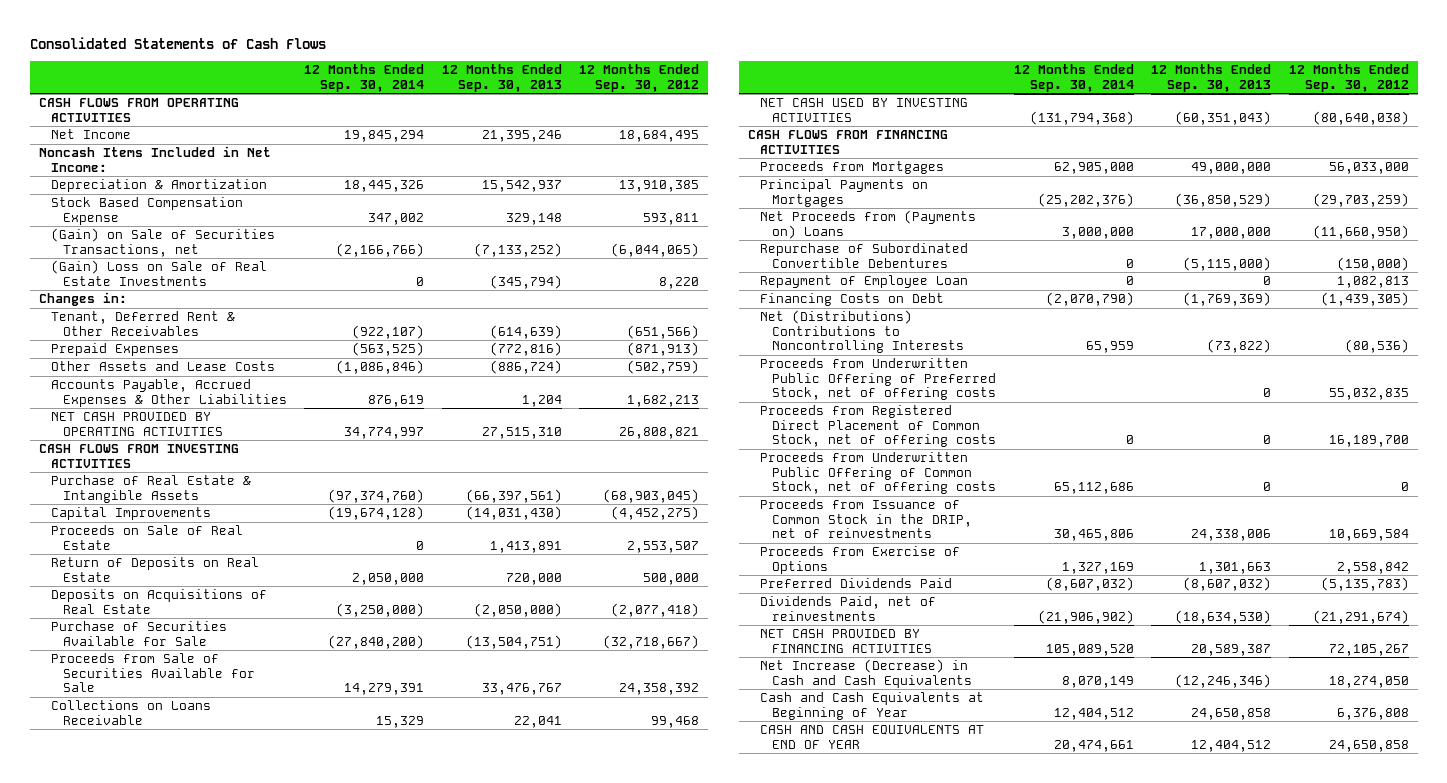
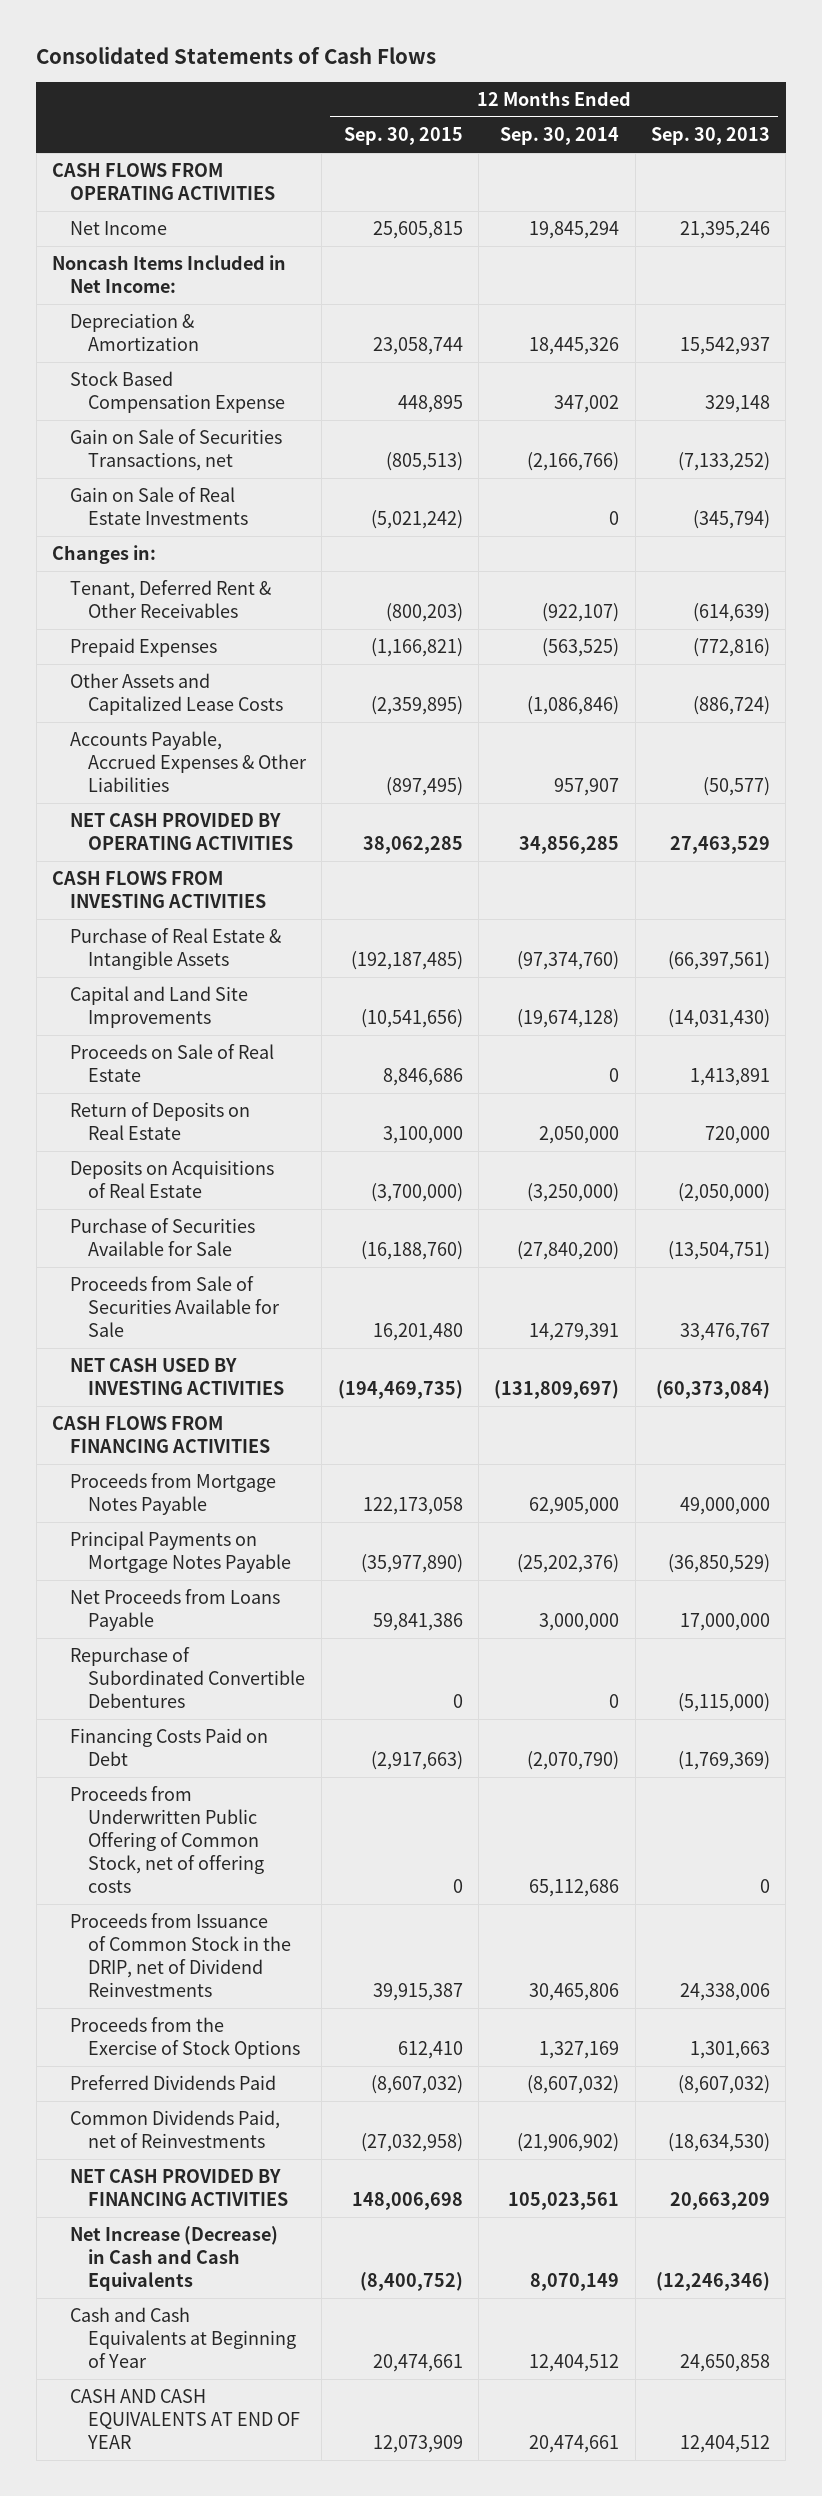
- | 12 Months Ended Sep. 30, 2014 | 12 Months Ended Sep. 30, 2013 | 12 Months Ended Sep. 30, 2012
+ | 12 Months Ended Sep. 30, 2015 | 12 Months Ended Sep. 30, 2014 | 12 Months Ended Sep. 30, 2013
- (Gain) on Sale of Securities Transactions, net | (2,166,766) | (7,133,252) | (6,044,065)
- (Gain) Loss on Sale of Real Estate Investments | 0 | (345,794) | 8,220
+ Gain on Sale of Securities Transactions, net | (805,513) | (2,166,766) | (7,133,252)
+ Gain on Sale of Real Estate Investments | (5,021,242) | 0 | (345,794)
- Other Assets and Lease Costs | (1,086,846) | (886,724) | (502,759)
- Accounts Payable, Accrued Expenses & Other Liabilities | 876,619 | 1,204 | 1,682,213
- NET CASH PROVIDED BY OPERATING ACTIVITIES | 34,774,997 | 27,515,310 | 26,808,821
+ Other Assets and Capitalized Lease Costs | (2,359,895) | (1,086,846) | (886,724)
+ Accounts Payable, Accrued Expenses & Other Liabilities | (897,495) | 957,907 | (50,577)
+ NET CASH PROVIDED BY OPERATING ACTIVITIES | 38,062,285 | 34,856,285 | 27,463,529
- Capital Improvements | (19,674,128) | (14,031,430) | (4,452,275)
+ Capital and Land Site Improvements | (10,541,656) | (19,674,128) | (14,031,430)
- Collections on Loans Receivable | 15,329 | 22,041 | 99,468
- NET CASH USED BY INVESTING ACTIVITIES | (131,794,368) | (60,351,043) | (80,640,038)
+ NET CASH USED BY INVESTING ACTIVITIES | (194,469,735) | (131,809,697) | (60,373,084)
- Proceeds from Mortgages | 62,905,000 | 49,000,000 | 56,033,000
- Principal Payments on Mortgages | (25,202,376) | (36,850,529) | (29,703,259)
- Net Proceeds from (Payments on) Loans | 3,000,000 | 17,000,000 | (11,660,950)
+ Proceeds from Mortgage Notes Payable | 122,173,058 | 62,905,000 | 49,000,000
+ Principal Payments on Mortgage Notes Payable | (35,977,890) | (25,202,376) | (36,850,529)
+ Net Proceeds from Loans Payable | 59,841,386 | 3,000,000 | 17,000,000
- Repayment of Employee Loan | 0 | 0 | 1,082,813
- Financing Costs on Debt | (2,070,790) | (1,769,369) | (1,439,305)
- Net (Distributions) Contributions to Noncontrolling Interests | 65,959 | (73,822) | (80,536)
- Proceeds from Underwritten Public Offering of Preferred Stock, net of offering costs | | 0 | 55,032,835
- Proceeds from Registered Direct Placement of Common Stock, net of offering costs | 0 | 0 | 16,189,700
+ Financing Costs Paid on Debt | (2,917,663) | (2,070,790) | (1,769,369)
- Proceeds from Issuance of Common Stock in the DRIP, net of reinvestments | 30,465,806 | 24,338,006 | 10,669,584
- Proceeds from Exercise of Options | 1,327,169 | 1,301,663 | 2,558,842
+ Proceeds from Issuance of Common Stock in the DRIP, net of Dividend Reinvestments | 39,915,387 | 30,465,806 | 24,338,006
+ Proceeds from the Exercise of Stock Options | 612,410 | 1,327,169 | 1,301,663
- Dividends Paid, net of reinvestments | (21,906,902) | (18,634,530) | (21,291,674)
- NET CASH PROVIDED BY FINANCING ACTIVITIES | 105,089,520 | 20,589,387 | 72,105,267
+ Common Dividends Paid, net of Reinvestments | (27,032,958) | (21,906,902) | (18,634,530)
+ NET CASH PROVIDED BY FINANCING ACTIVITIES | 148,006,698 | 105,023,561 | 20,663,209

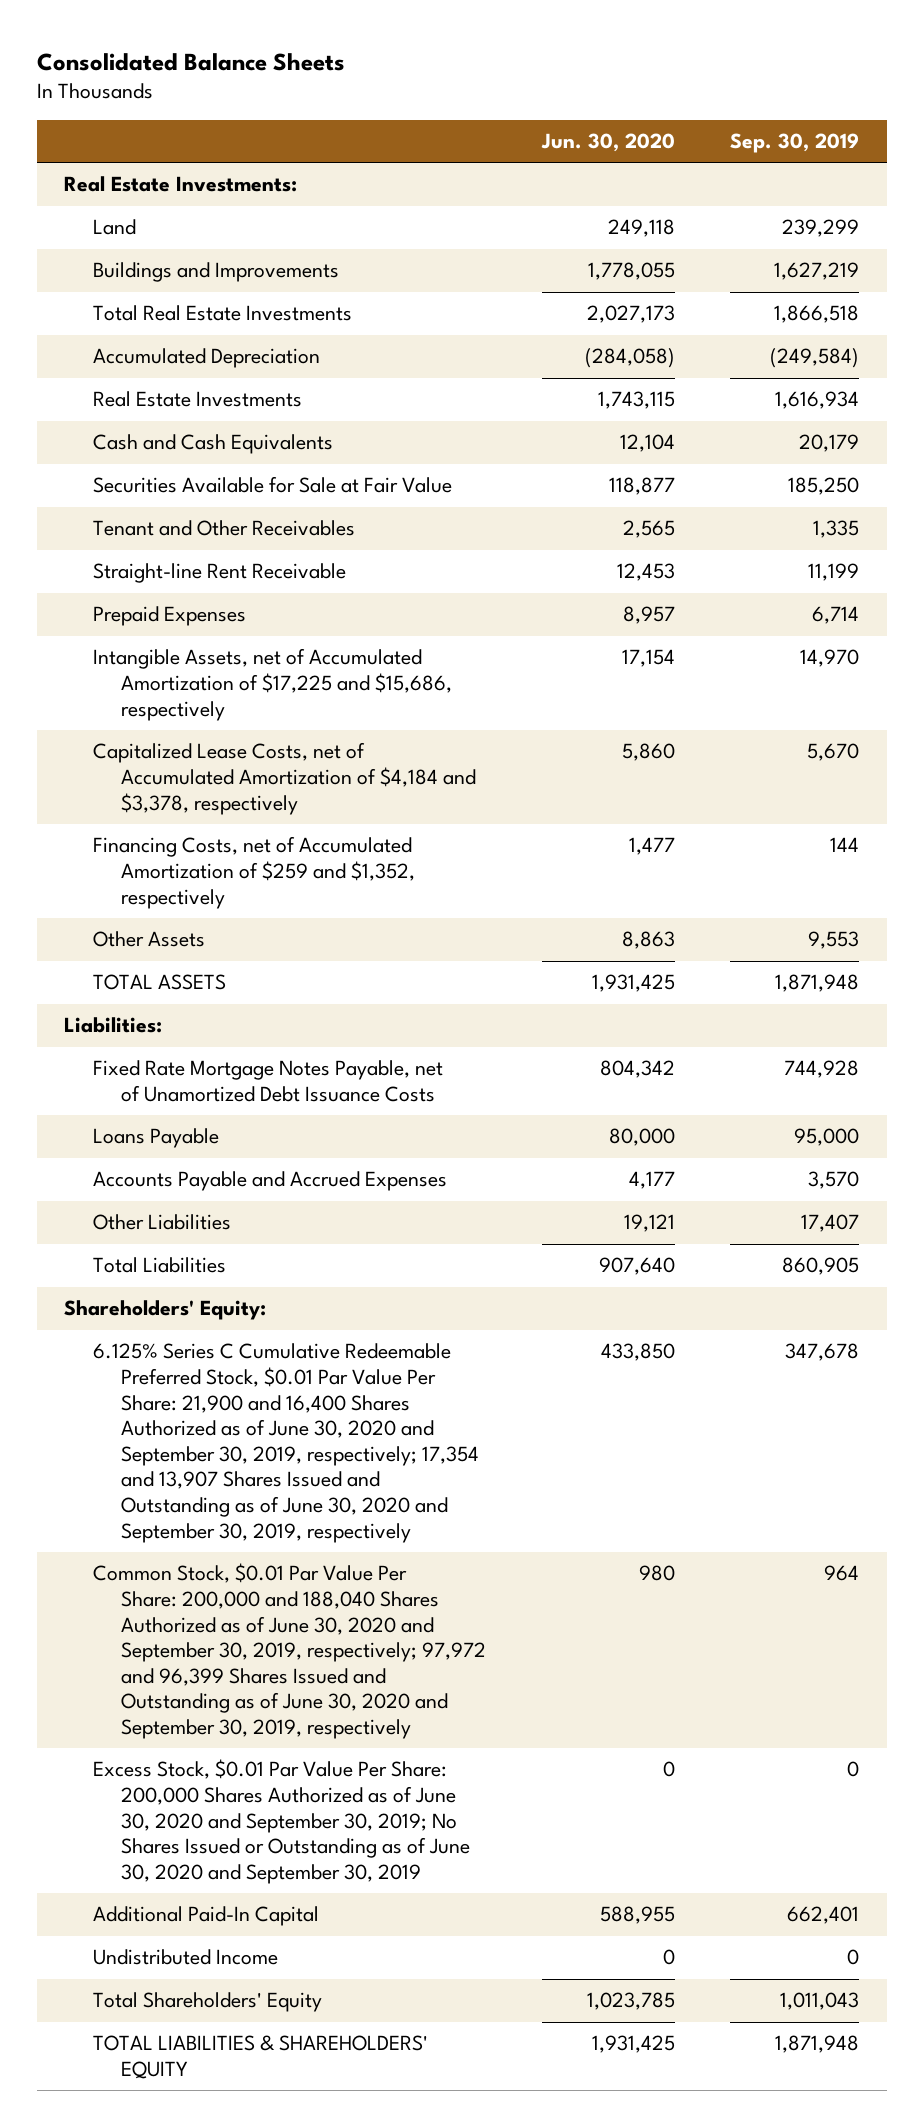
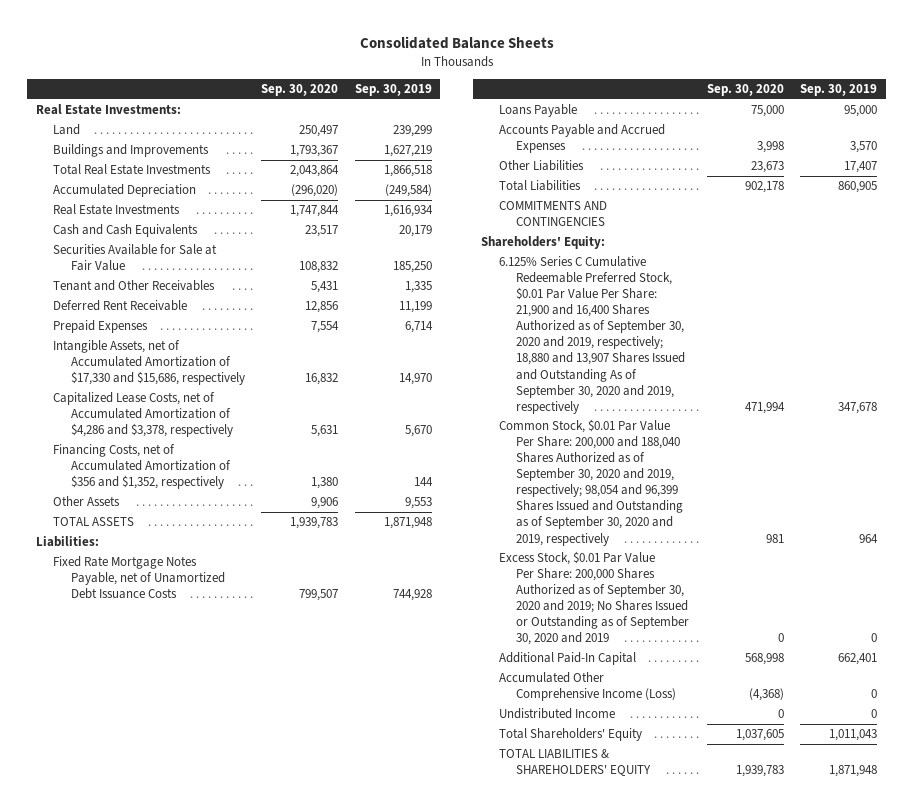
- | Jun. 30, 2020 | Sep. 30, 2019
+ | Sep. 30, 2020 | Sep. 30, 2019
- Straight-line Rent Receivable | 12,453 | 11,199
+ Deferred Rent Receivable | 12,856 | 11,199
- Intangible Assets, net of Accumulated Amortization of $17,225 and $15,686, respectively | 17,154 | 14,970
- Capitalized Lease Costs, net of Accumulated Amortization of $4,184 and $3,378, respectively | 5,860 | 5,670
- Financing Costs, net of Accumulated Amortization of $259 and $1,352, respectively | 1,477 | 144
+ Intangible Assets, net of Accumulated Amortization of $17,330 and $15,686, respectively | 16,832 | 14,970
+ Capitalized Lease Costs, net of Accumulated Amortization of $4,286 and $3,378, respectively | 5,631 | 5,670
+ Financing Costs, net of Accumulated Amortization of $356 and $1,352, respectively | 1,380 | 144
+ COMMITMENTS AND CONTINGENCIES
- 6.125% Series C Cumulative Redeemable Preferred Stock, $0.01 Par Value Per Share: 21,900 and 16,400 Shares Authorized as of June 30, 2020 and September 30, 2019, respectively; 17,354 and 13,907 Shares Issued and Outstanding as of June 30, 2020 and September 30, 2019, respectively | 433,850 | 347,678
- Common Stock, $0.01 Par Value Per Share: 200,000 and 188,040 Shares Authorized as of June 30, 2020 and September 30, 2019, respectively; 97,972 and 96,399 Shares Issued and Outstanding as of June 30, 2020 and September 30, 2019, respectively | 980 | 964
- Excess Stock, $0.01 Par Value Per Share: 200,000 Shares Authorized as of June 30, 2020 and September 30, 2019; No Shares Issued or Outstanding as of June 30, 2020 and September 30, 2019 | 0 | 0
+ 6.125% Series C Cumulative Redeemable Preferred Stock, $0.01 Par Value Per Share: 21,900 and 16,400 Shares Authorized as of September 30, 2020 and 2019, respectively; 18,880 and 13,907 Shares Issued and Outstanding As of September 30, 2020 and 2019, respectively | 471,994 | 347,678
+ Common Stock, $0.01 Par Value Per Share: 200,000 and 188,040 Shares Authorized as of September 30, 2020 and 2019, respectively; 98,054 and 96,399 Shares Issued and Outstanding as of September 30, 2020 and 2019, respectively | 981 | 964
+ Excess Stock, $0.01 Par Value Per Share: 200,000 Shares Authorized as of September 30, 2020 and 2019; No Shares Issued or Outstanding as of September 30, 2020 and 2019 | 0 | 0
+ Accumulated Other Comprehensive Income (Loss) | (4,368) | 0

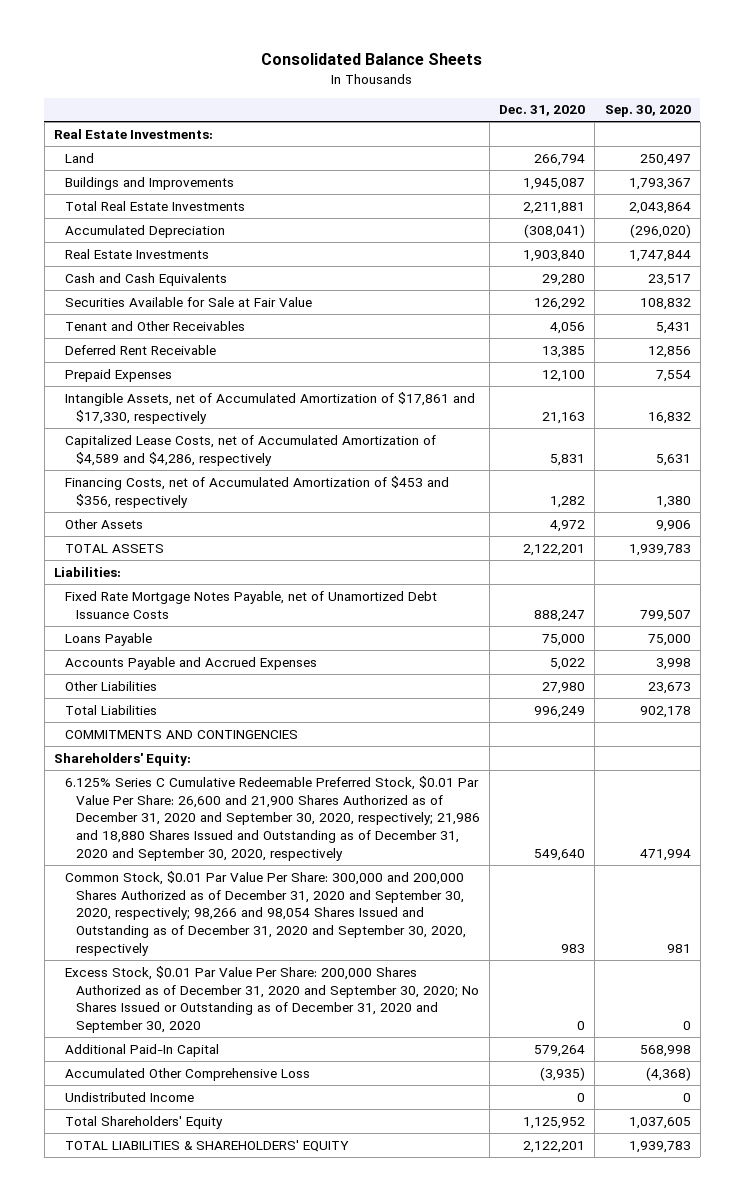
- | Sep. 30, 2020 | Sep. 30, 2019
+ | Dec. 31, 2020 | Sep. 30, 2020
- Intangible Assets, net of Accumulated Amortization of $17,330 and $15,686, respectively | 16,832 | 14,970
- Capitalized Lease Costs, net of Accumulated Amortization of $4,286 and $3,378, respectively | 5,631 | 5,670
- Financing Costs, net of Accumulated Amortization of $356 and $1,352, respectively | 1,380 | 144
+ Intangible Assets, net of Accumulated Amortization of $17,861 and $17,330, respectively | 21,163 | 16,832
+ Capitalized Lease Costs, net of Accumulated Amortization of $4,589 and $4,286, respectively | 5,831 | 5,631
+ Financing Costs, net of Accumulated Amortization of $453 and $356, respectively | 1,282 | 1,380
- 6.125% Series C Cumulative Redeemable Preferred Stock, $0.01 Par Value Per Share: 21,900 and 16,400 Shares Authorized as of September 30, 2020 and 2019, respectively; 18,880 and 13,907 Shares Issued and Outstanding As of September 30, 2020 and 2019, respectively | 471,994 | 347,678
- Common Stock, $0.01 Par Value Per Share: 200,000 and 188,040 Shares Authorized as of September 30, 2020 and 2019, respectively; 98,054 and 96,399 Shares Issued and Outstanding as of September 30, 2020 and 2019, respectively | 981 | 964
- Excess Stock, $0.01 Par Value Per Share: 200,000 Shares Authorized as of September 30, 2020 and 2019; No Shares Issued or Outstanding as of September 30, 2020 and 2019 | 0 | 0
+ 6.125% Series C Cumulative Redeemable Preferred Stock, $0.01 Par Value Per Share: 26,600 and 21,900 Shares Authorized as of December 31, 2020 and September 30, 2020, respectively; 21,986 and 18,880 Shares Issued and Outstanding as of December 31, 2020 and September 30, 2020, respectively | 549,640 | 471,994
+ Common Stock, $0.01 Par Value Per Share: 300,000 and 200,000 Shares Authorized as of December 31, 2020 and September 30, 2020, respectively; 98,266 and 98,054 Shares Issued and Outstanding as of December 31, 2020 and September 30, 2020, respectively | 983 | 981
+ Excess Stock, $0.01 Par Value Per Share: 200,000 Shares Authorized as of December 31, 2020 and September 30, 2020; No Shares Issued or Outstanding as of December 31, 2020 and September 30, 2020 | 0 | 0
- Accumulated Other Comprehensive Income (Loss) | (4,368) | 0
+ Accumulated Other Comprehensive Loss | (3,935) | (4,368)

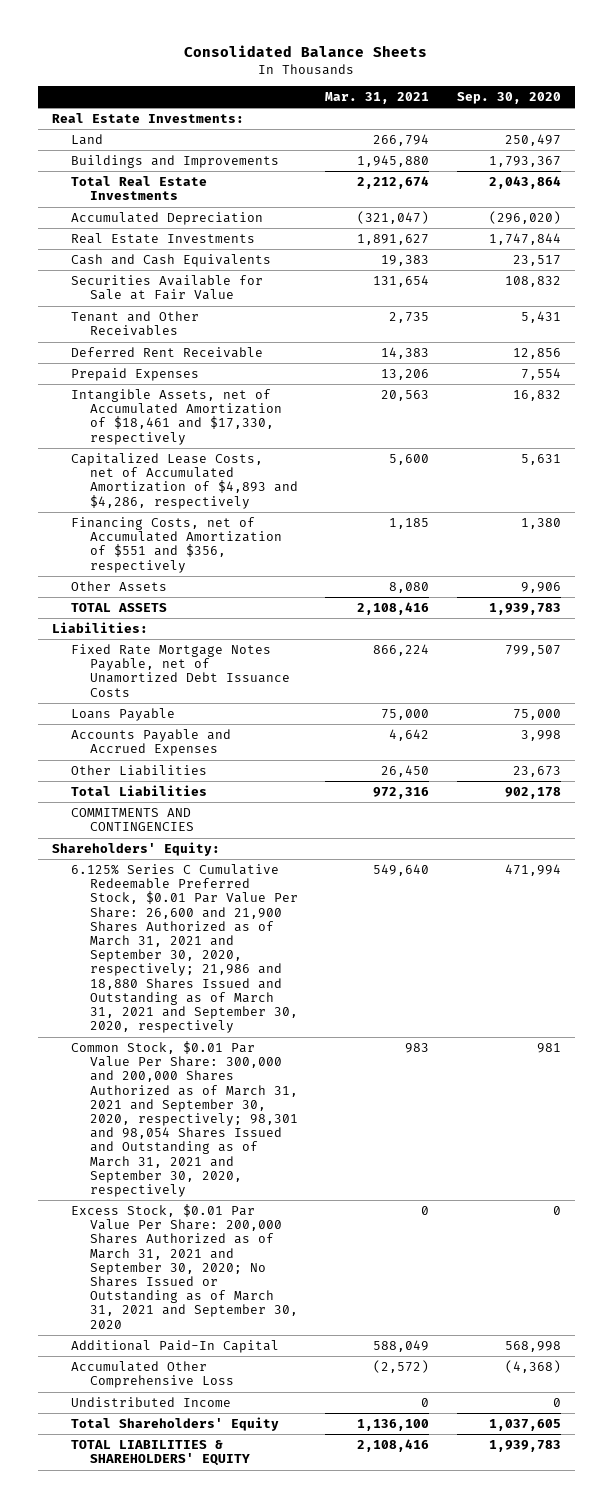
- | Dec. 31, 2020 | Sep. 30, 2020
+ | Mar. 31, 2021 | Sep. 30, 2020
- Intangible Assets, net of Accumulated Amortization of $17,861 and $17,330, respectively | 21,163 | 16,832
- Capitalized Lease Costs, net of Accumulated Amortization of $4,589 and $4,286, respectively | 5,831 | 5,631
- Financing Costs, net of Accumulated Amortization of $453 and $356, respectively | 1,282 | 1,380
+ Intangible Assets, net of Accumulated Amortization of $18,461 and $17,330, respectively | 20,563 | 16,832
+ Capitalized Lease Costs, net of Accumulated Amortization of $4,893 and $4,286, respectively | 5,600 | 5,631
+ Financing Costs, net of Accumulated Amortization of $551 and $356, respectively | 1,185 | 1,380
- 6.125% Series C Cumulative Redeemable Preferred Stock, $0.01 Par Value Per Share: 26,600 and 21,900 Shares Authorized as of December 31, 2020 and September 30, 2020, respectively; 21,986 and 18,880 Shares Issued and Outstanding as of December 31, 2020 and September 30, 2020, respectively | 549,640 | 471,994
- Common Stock, $0.01 Par Value Per Share: 300,000 and 200,000 Shares Authorized as of December 31, 2020 and September 30, 2020, respectively; 98,266 and 98,054 Shares Issued and Outstanding as of December 31, 2020 and September 30, 2020, respectively | 983 | 981
- Excess Stock, $0.01 Par Value Per Share: 200,000 Shares Authorized as of December 31, 2020 and September 30, 2020; No Shares Issued or Outstanding as of December 31, 2020 and September 30, 2020 | 0 | 0
+ 6.125% Series C Cumulative Redeemable Preferred Stock, $0.01 Par Value Per Share: 26,600 and 21,900 Shares Authorized as of March 31, 2021 and September 30, 2020, respectively; 21,986 and 18,880 Shares Issued and Outstanding as of March 31, 2021 and September 30, 2020, respectively | 549,640 | 471,994
+ Common Stock, $0.01 Par Value Per Share: 300,000 and 200,000 Shares Authorized as of March 31, 2021 and September 30, 2020, respectively; 98,301 and 98,054 Shares Issued and Outstanding as of March 31, 2021 and September 30, 2020, respectively | 983 | 981
+ Excess Stock, $0.01 Par Value Per Share: 200,000 Shares Authorized as of March 31, 2021 and September 30, 2020; No Shares Issued or Outstanding as of March 31, 2021 and September 30, 2020 | 0 | 0

